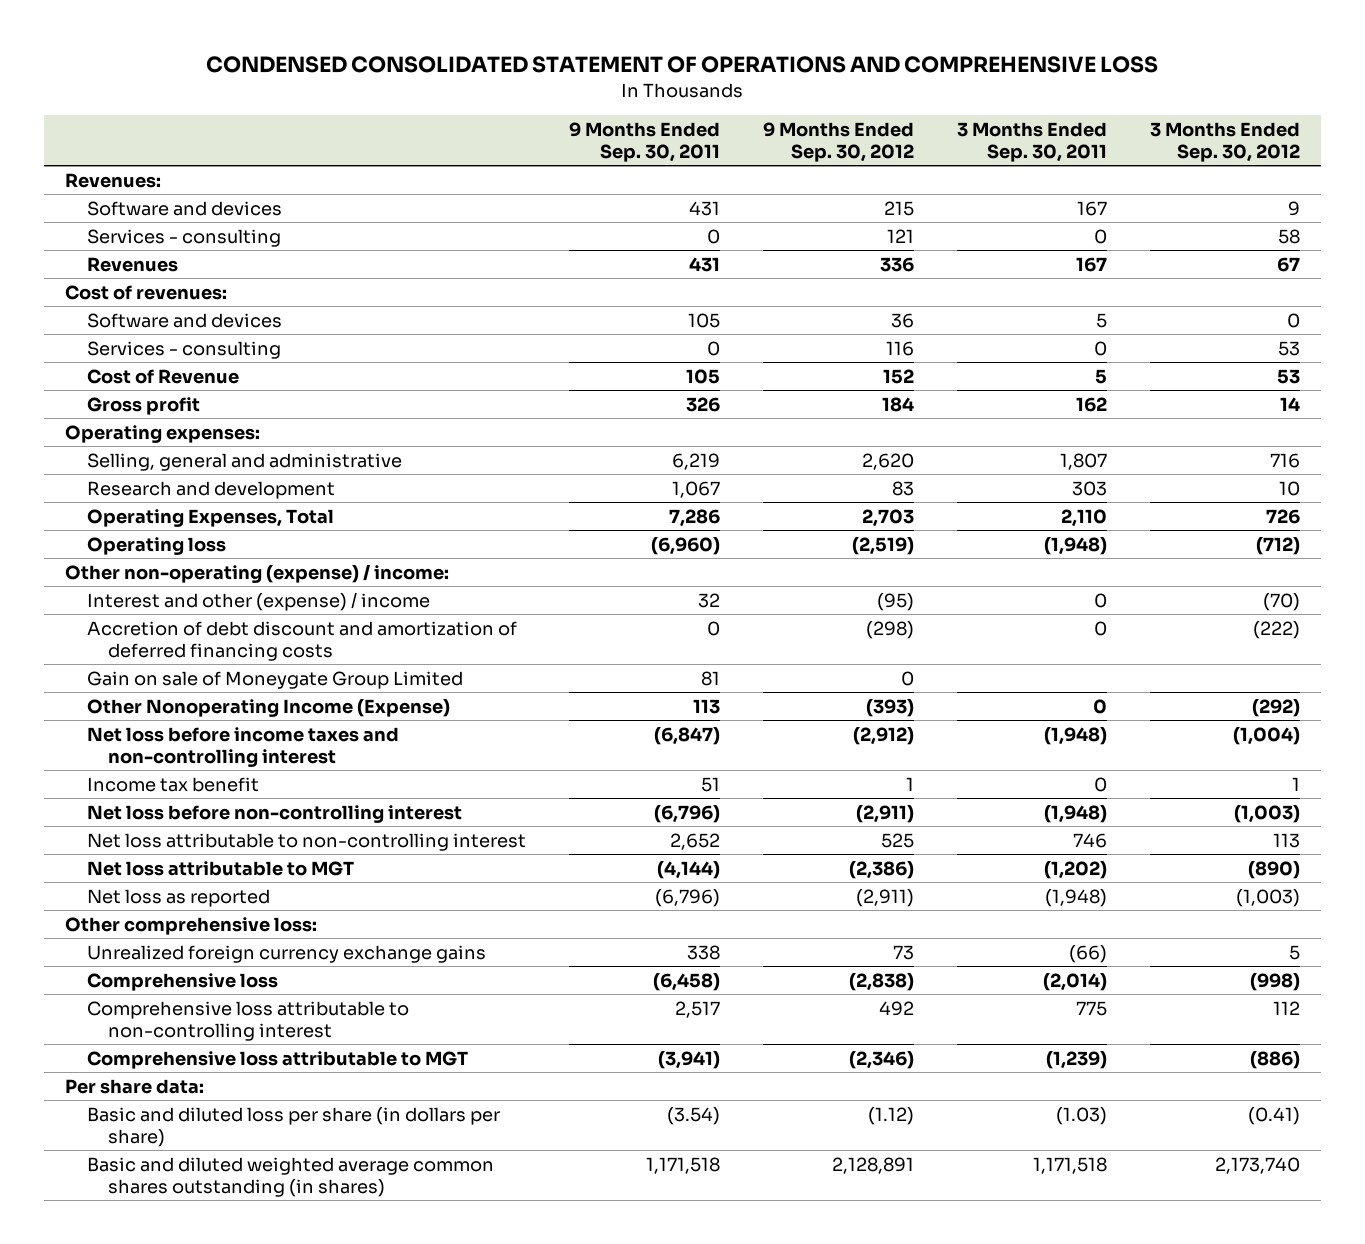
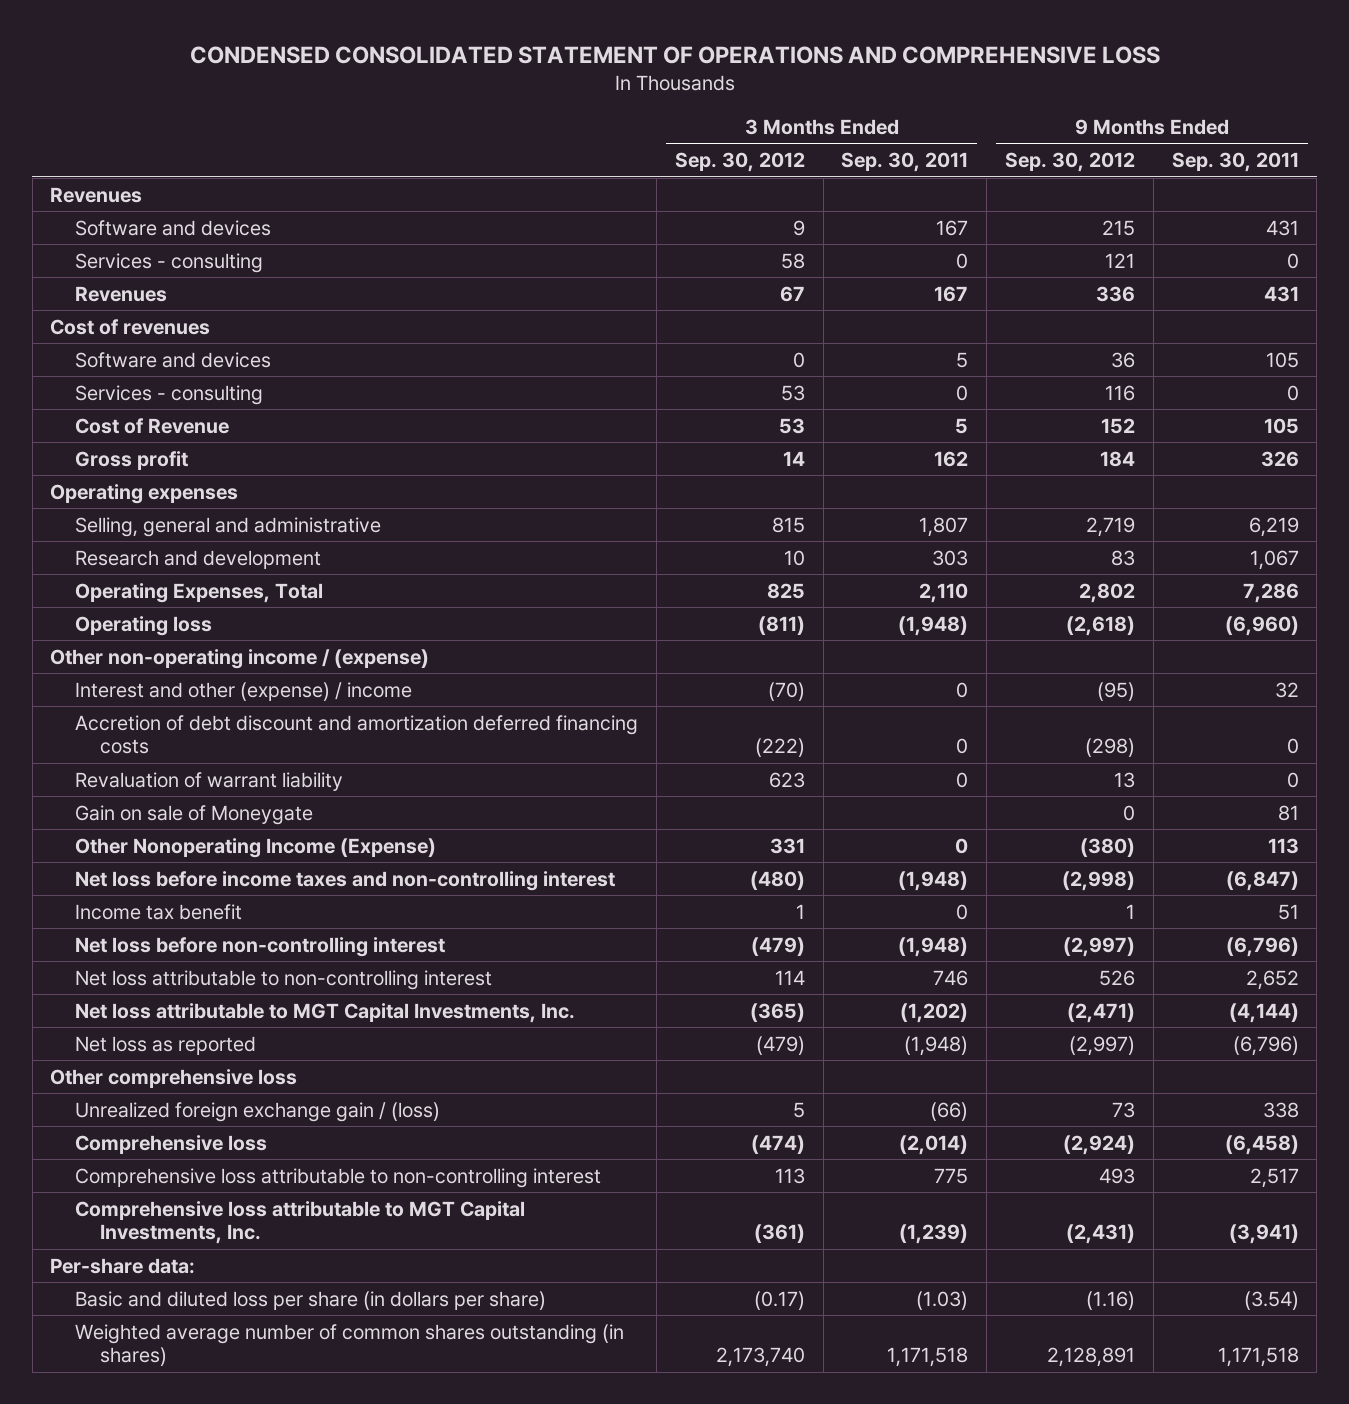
- | 9 Months Ended Sep. 30, 2011 | 9 Months Ended Sep. 30, 2012 | 3 Months Ended Sep. 30, 2011 | 3 Months Ended Sep. 30, 2012
+ | 3 Months Ended Sep. 30, 2012 | 3 Months Ended Sep. 30, 2011 | 9 Months Ended Sep. 30, 2012 | 9 Months Ended Sep. 30, 2011
- Revenues:
+ Revenues
- Cost of revenues:
+ Cost of revenues
- Operating expenses:
- Selling, general and administrative | 6,219 | 2,620 | 1,807 | 716
+ Operating expenses
+ Selling, general and administrative | 815 | 1,807 | 2,719 | 6,219
- Operating Expenses, Total | 7,286 | 2,703 | 2,110 | 726
- Operating loss | (6,960) | (2,519) | (1,948) | (712)
- Other non-operating (expense) / income:
+ Operating Expenses, Total | 825 | 2,110 | 2,802 | 7,286
+ Operating loss | (811) | (1,948) | (2,618) | (6,960)
+ Other non-operating income / (expense)
- Accretion of debt discount and amortization of deferred financing costs | 0 | (298) | 0 | (222)
- Gain on sale of Moneygate Group Limited | 81 | 0 | |
- Other Nonoperating Income (Expense) | 113 | (393) | 0 | (292)
- Net loss before income taxes and non-controlling interest | (6,847) | (2,912) | (1,948) | (1,004)
+ Accretion of debt discount and amortization deferred financing costs | (222) | 0 | (298) | 0
+ Revaluation of warrant liability | 623 | 0 | 13 | 0
+ Gain on sale of Moneygate | | | 0 | 81
+ Other Nonoperating Income (Expense) | 331 | 0 | (380) | 113
+ Net loss before income taxes and non-controlling interest | (480) | (1,948) | (2,998) | (6,847)
- Net loss before non-controlling interest | (6,796) | (2,911) | (1,948) | (1,003)
- Net loss attributable to non-controlling interest | 2,652 | 525 | 746 | 113
- Net loss attributable to MGT | (4,144) | (2,386) | (1,202) | (890)
- Net loss as reported | (6,796) | (2,911) | (1,948) | (1,003)
- Other comprehensive loss:
- Unrealized foreign currency exchange gains | 338 | 73 | (66) | 5
- Comprehensive loss | (6,458) | (2,838) | (2,014) | (998)
- Comprehensive loss attributable to non-controlling interest | 2,517 | 492 | 775 | 112
- Comprehensive loss attributable to MGT | (3,941) | (2,346) | (1,239) | (886)
- Per share data:
- Basic and diluted loss per share (in dollars per share) | (3.54) | (1.12) | (1.03) | (0.41)
- Basic and diluted weighted average common shares outstanding (in shares) | 1,171,518 | 2,128,891 | 1,171,518 | 2,173,740
+ Net loss before non-controlling interest | (479) | (1,948) | (2,997) | (6,796)
+ Net loss attributable to non-controlling interest | 114 | 746 | 526 | 2,652
+ Net loss attributable to MGT Capital Investments, Inc. | (365) | (1,202) | (2,471) | (4,144)
+ Net loss as reported | (479) | (1,948) | (2,997) | (6,796)
+ Other comprehensive loss
+ Unrealized foreign exchange gain / (loss) | 5 | (66) | 73 | 338
+ Comprehensive loss | (474) | (2,014) | (2,924) | (6,458)
+ Comprehensive loss attributable to non-controlling interest | 113 | 775 | 493 | 2,517
+ Comprehensive loss attributable to MGT Capital Investments, Inc. | (361) | (1,239) | (2,431) | (3,941)
+ Per-share data:
+ Basic and diluted loss per share (in dollars per share) | (0.17) | (1.03) | (1.16) | (3.54)
+ Weighted average number of common shares outstanding (in shares) | 2,173,740 | 1,171,518 | 2,128,891 | 1,171,518

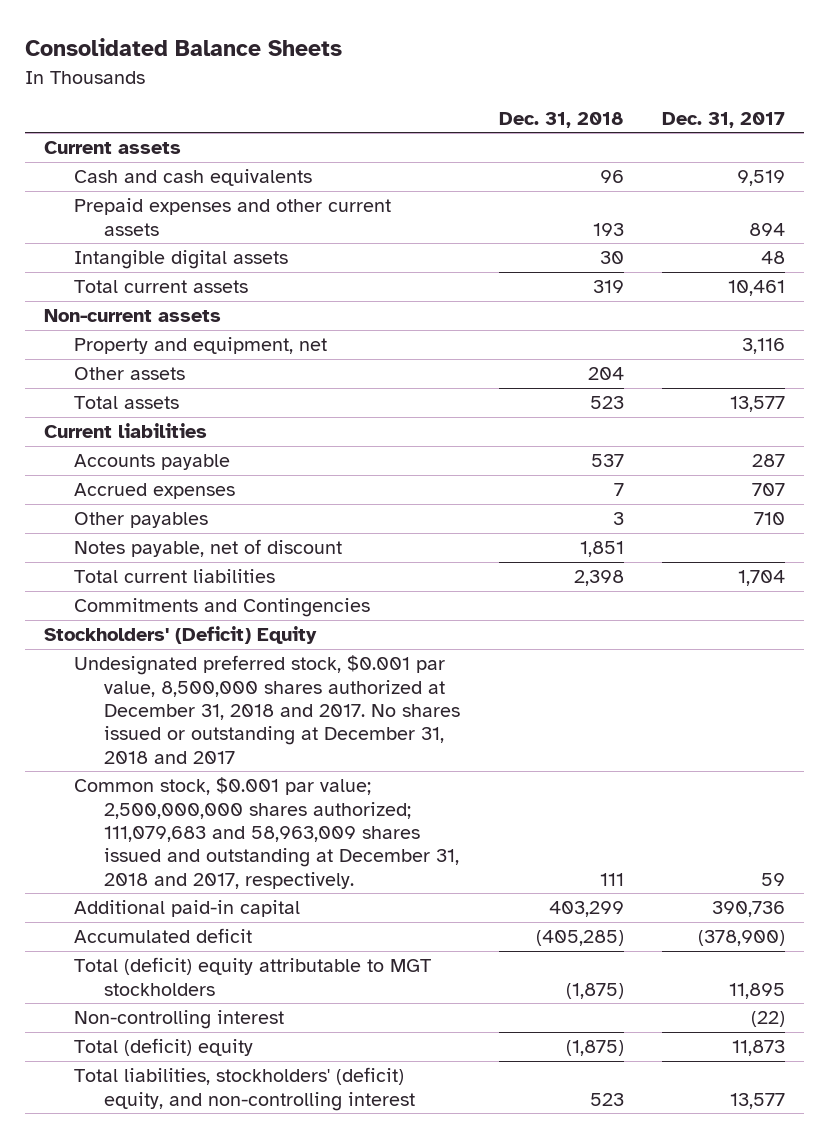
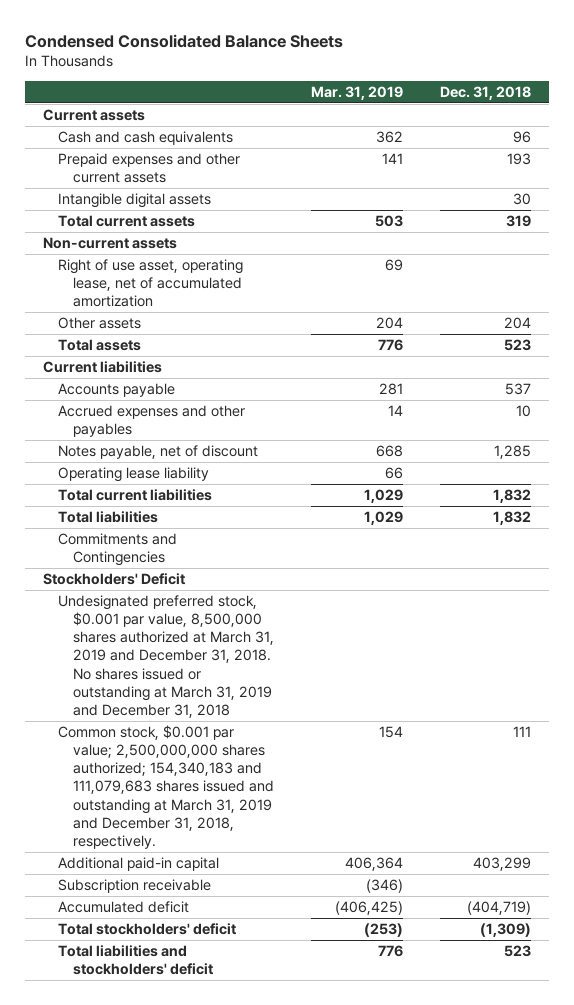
- Consolidated Balance Sheets
+ Condensed Consolidated Balance Sheets
- | Dec. 31, 2018 | Dec. 31, 2017
+ | Mar. 31, 2019 | Dec. 31, 2018
- Property and equipment, net | | 3,116
+ Right of use asset, operating lease, net of accumulated amortization | 69 |
- Accrued expenses | 7 | 707
- Other payables | 3 | 710
- Notes payable, net of discount | 1,851 |
- Total current liabilities | 2,398 | 1,704
+ Accrued expenses and other payables | 14 | 10
+ Notes payable, net of discount | 668 | 1,285
+ Operating lease liability | 66 |
+ Total current liabilities | 1,029 | 1,832
+ Total liabilities | 1,029 | 1,832
- Stockholders' (Deficit) Equity
- Undesignated preferred stock, $0.001 par value, 8,500,000 shares authorized at December 31, 2018 and 2017. No shares issued or outstanding at December 31, 2018 and 2017
- Common stock, $0.001 par value; 2,500,000,000 shares authorized; 111,079,683 and 58,963,009 shares issued and outstanding at December 31, 2018 and 2017, respectively. | 111 | 59
+ Stockholders' Deficit
+ Undesignated preferred stock, $0.001 par value, 8,500,000 shares authorized at March 31, 2019 and December 31, 2018. No shares issued or outstanding at March 31, 2019 and December 31, 2018
+ Common stock, $0.001 par value; 2,500,000,000 shares authorized; 154,340,183 and 111,079,683 shares issued and outstanding at March 31, 2019 and December 31, 2018, respectively. | 154 | 111
- Accumulated deficit | (405,285) | (378,900)
- Total (deficit) equity attributable to MGT stockholders | (1,875) | 11,895
- Non-controlling interest | | (22)
- Total (deficit) equity | (1,875) | 11,873
- Total liabilities, stockholders' (deficit) equity, and non-controlling interest | 523 | 13,577
+ Subscription receivable | (346) |
+ Accumulated deficit | (406,425) | (404,719)
+ Total stockholders' deficit | (253) | (1,309)
+ Total liabilities and stockholders' deficit | 776 | 523

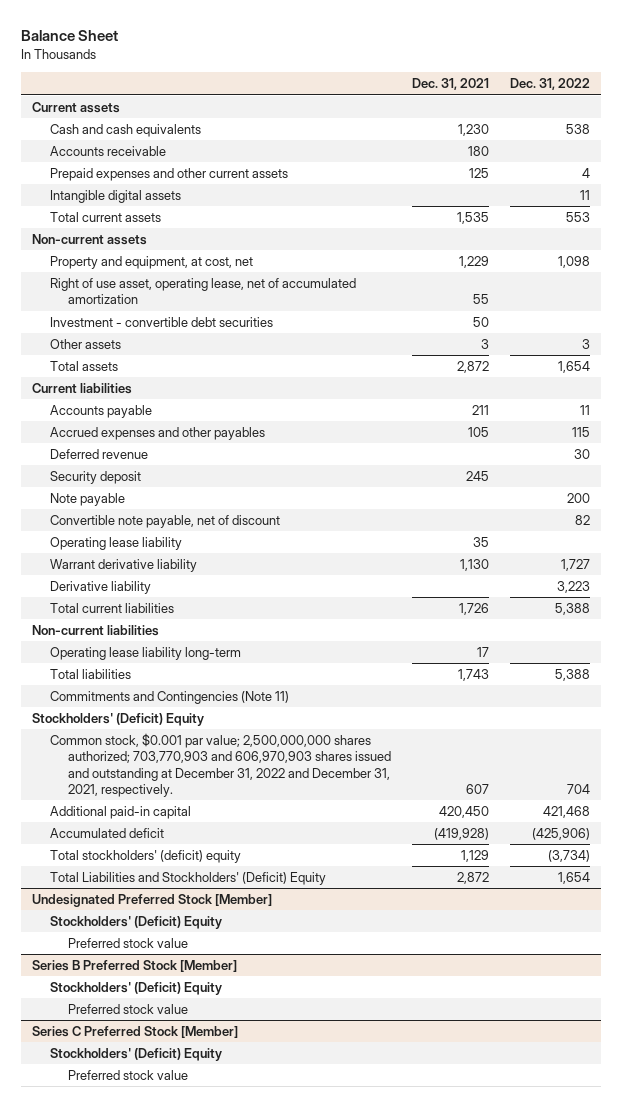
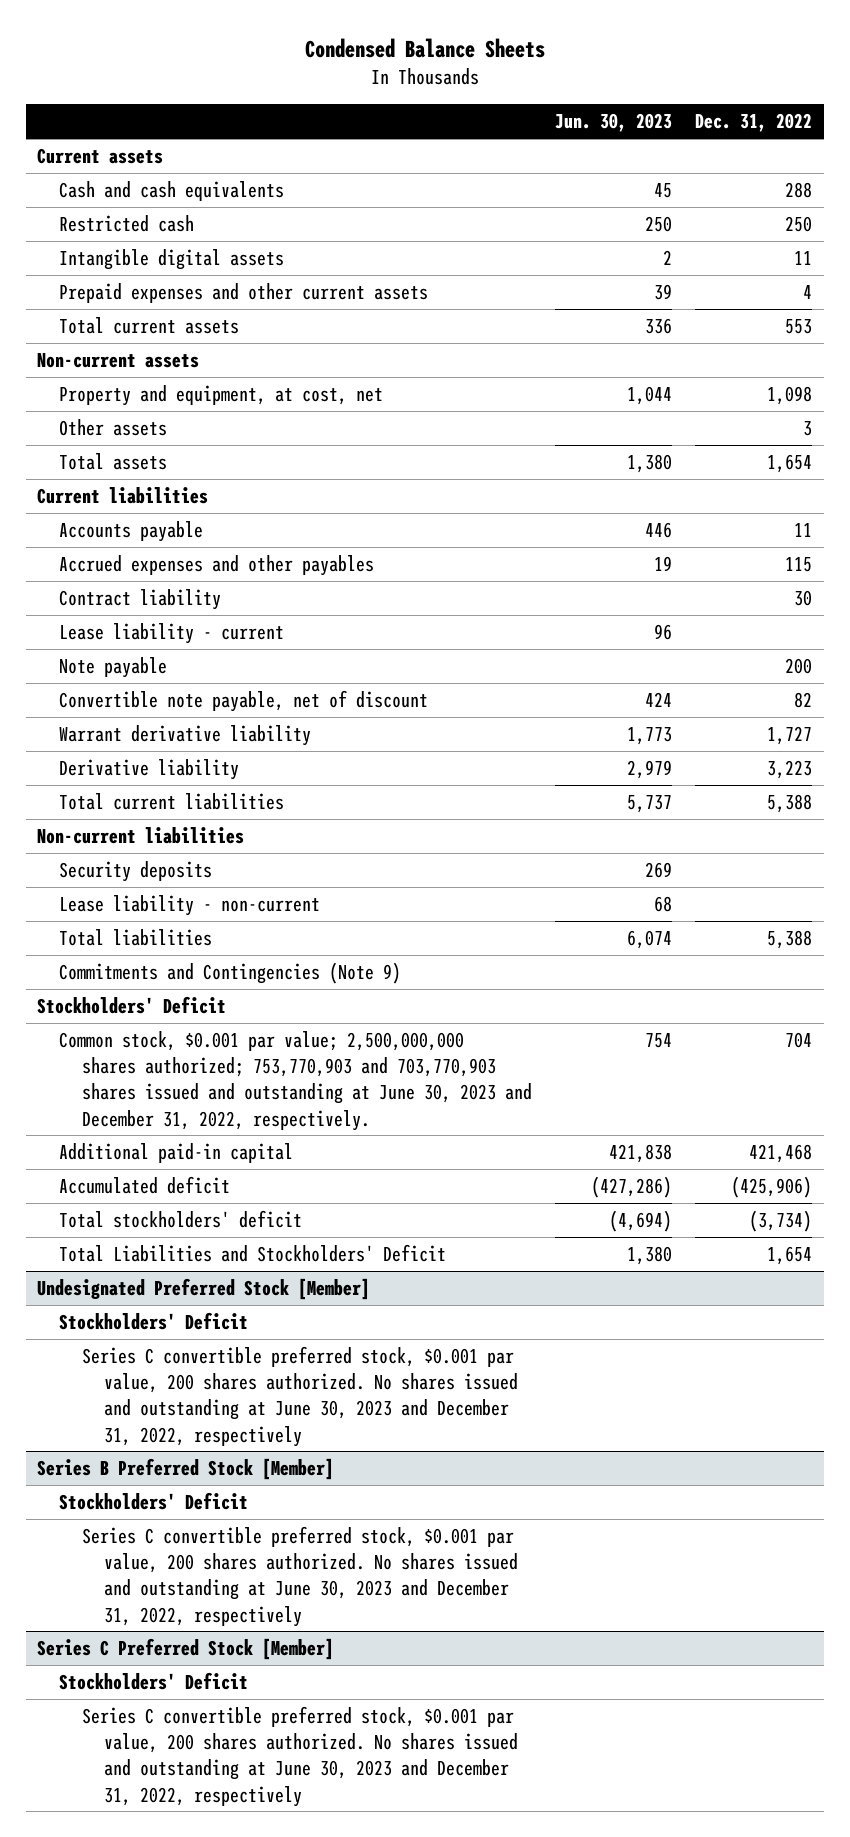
- Balance Sheet
+ Condensed Balance Sheets
- | Dec. 31, 2021 | Dec. 31, 2022
+ | Jun. 30, 2023 | Dec. 31, 2022
- Cash and cash equivalents | 1,230 | 538
- Accounts receivable | 180 |
+ Cash and cash equivalents | 45 | 288
+ Restricted cash | 250 | 250
moved down: Prepaid expenses and other current assets | 39 | 4
- Right of use asset, operating lease, net of accumulated amortization | 55 |
- Investment - convertible debt securities | 50 |
- Deferred revenue | | 30
- Security deposit | 245 |
+ Contract liability | | 30
+ Lease liability - current | 96 |
- Operating lease liability | 35 |
- Operating lease liability long-term | 17 |
+ Security deposits | 269 |
+ Lease liability - non-current | 68 |
- Commitments and Contingencies (Note 11)
- Stockholders' (Deficit) Equity
- Common stock, $0.001 par value; 2,500,000,000 shares authorized; 703,770,903 and 606,970,903 shares issued and outstanding at December 31, 2022 and December 31, 2021, respectively. | 607 | 704
+ Commitments and Contingencies (Note 9)
+ Stockholders' Deficit
+ Common stock, $0.001 par value; 2,500,000,000 shares authorized; 753,770,903 and 703,770,903 shares issued and outstanding at June 30, 2023 and December 31, 2022, respectively. | 754 | 704
- Total stockholders' (deficit) equity | 1,129 | (3,734)
- Total Liabilities and Stockholders' (Deficit) Equity | 2,872 | 1,654
+ Total stockholders' deficit | (4,694) | (3,734)
+ Total Liabilities and Stockholders' Deficit | 1,380 | 1,654
@ Undesignated Preferred Stock [Member]
- Stockholders' (Deficit) Equity
- Preferred stock value
+ Stockholders' Deficit
+ Series C convertible preferred stock, $0.001 par value, 200 shares authorized. No shares issued and outstanding at June 30, 2023 and December 31, 2022, respectively
@ Series B Preferred Stock [Member]
- Stockholders' (Deficit) Equity
- Preferred stock value
+ Stockholders' Deficit
+ Series C convertible preferred stock, $0.001 par value, 200 shares authorized. No shares issued and outstanding at June 30, 2023 and December 31, 2022, respectively
@ Series C Preferred Stock [Member]
- Stockholders' (Deficit) Equity
- Preferred stock value
+ Stockholders' Deficit
+ Series C convertible preferred stock, $0.001 par value, 200 shares authorized. No shares issued and outstanding at June 30, 2023 and December 31, 2022, respectively

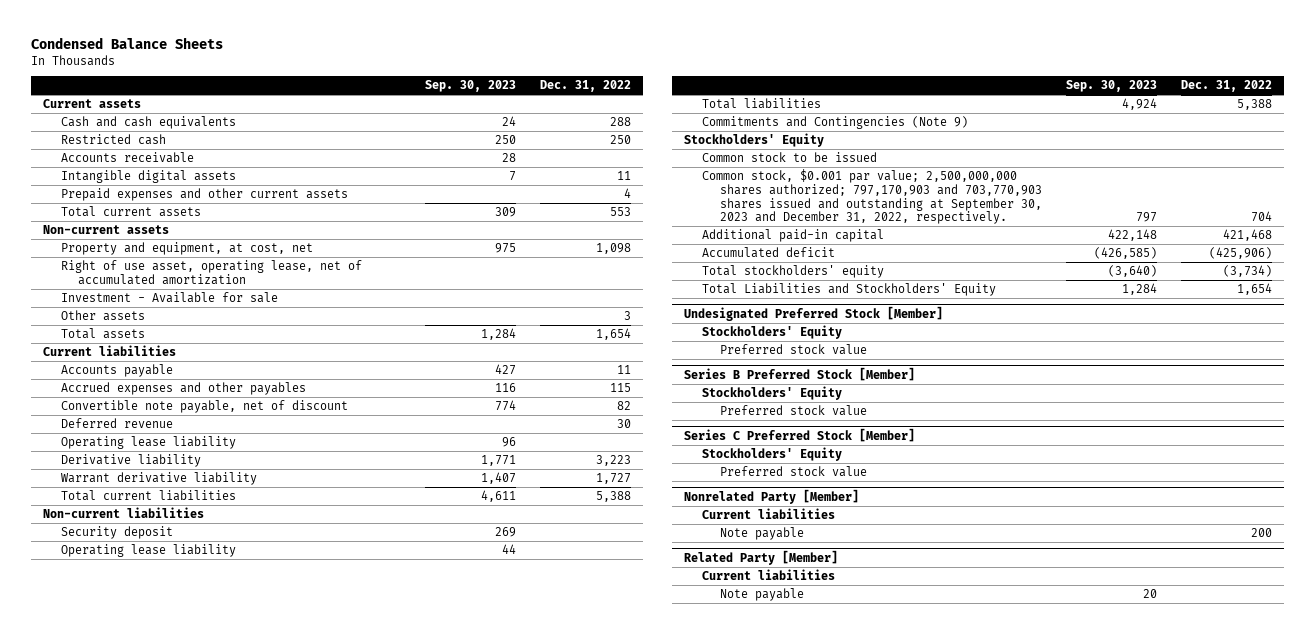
- | Jun. 30, 2023 | Dec. 31, 2022
+ | Sep. 30, 2023 | Dec. 31, 2022
+ Accounts receivable | 28 |
+ Right of use asset, operating lease, net of accumulated amortization
+ Investment - Available for sale
- Contract liability | | 30
- Lease liability - current | 96 |
- Note payable | | 200
+ Deferred revenue | | 30
+ Operating lease liability | 96 |
moved down: Warrant derivative liability | 1,407 | 1,727
- Security deposits | 269 |
- Lease liability - non-current | 68 |
+ Security deposit | 269 |
+ Operating lease liability | 44 |
- Stockholders' Deficit
- Common stock, $0.001 par value; 2,500,000,000 shares authorized; 753,770,903 and 703,770,903 shares issued and outstanding at June 30, 2023 and December 31, 2022, respectively. | 754 | 704
+ Stockholders' Equity
+ Common stock to be issued
+ Common stock, $0.001 par value; 2,500,000,000 shares authorized; 797,170,903 and 703,770,903 shares issued and outstanding at September 30, 2023 and December 31, 2022, respectively. | 797 | 704
- Total stockholders' deficit | (4,694) | (3,734)
- Total Liabilities and Stockholders' Deficit | 1,380 | 1,654
+ Total stockholders' equity | (3,640) | (3,734)
+ Total Liabilities and Stockholders' Equity | 1,284 | 1,654
@ Undesignated Preferred Stock [Member]
- Stockholders' Deficit
- Series C convertible preferred stock, $0.001 par value, 200 shares authorized. No shares issued and outstanding at June 30, 2023 and December 31, 2022, respectively
+ Stockholders' Equity
+ Preferred stock value
@ Series B Preferred Stock [Member]
- Stockholders' Deficit
- Series C convertible preferred stock, $0.001 par value, 200 shares authorized. No shares issued and outstanding at June 30, 2023 and December 31, 2022, respectively
+ Stockholders' Equity
+ Preferred stock value
@ Series C Preferred Stock [Member]
- Stockholders' Deficit
- Series C convertible preferred stock, $0.001 par value, 200 shares authorized. No shares issued and outstanding at June 30, 2023 and December 31, 2022, respectively
+ Stockholders' Equity
+ Preferred stock value
+ Nonrelated Party [Member]
+ Current liabilities
+ Note payable | | 200
+ Related Party [Member]
+ Current liabilities
+ Note payable | 20 |

